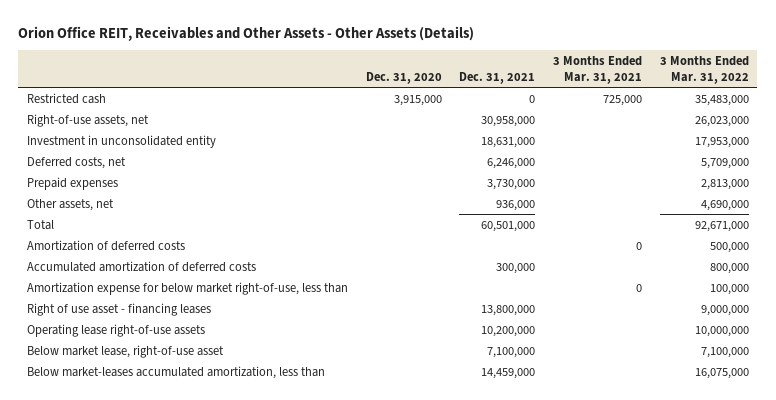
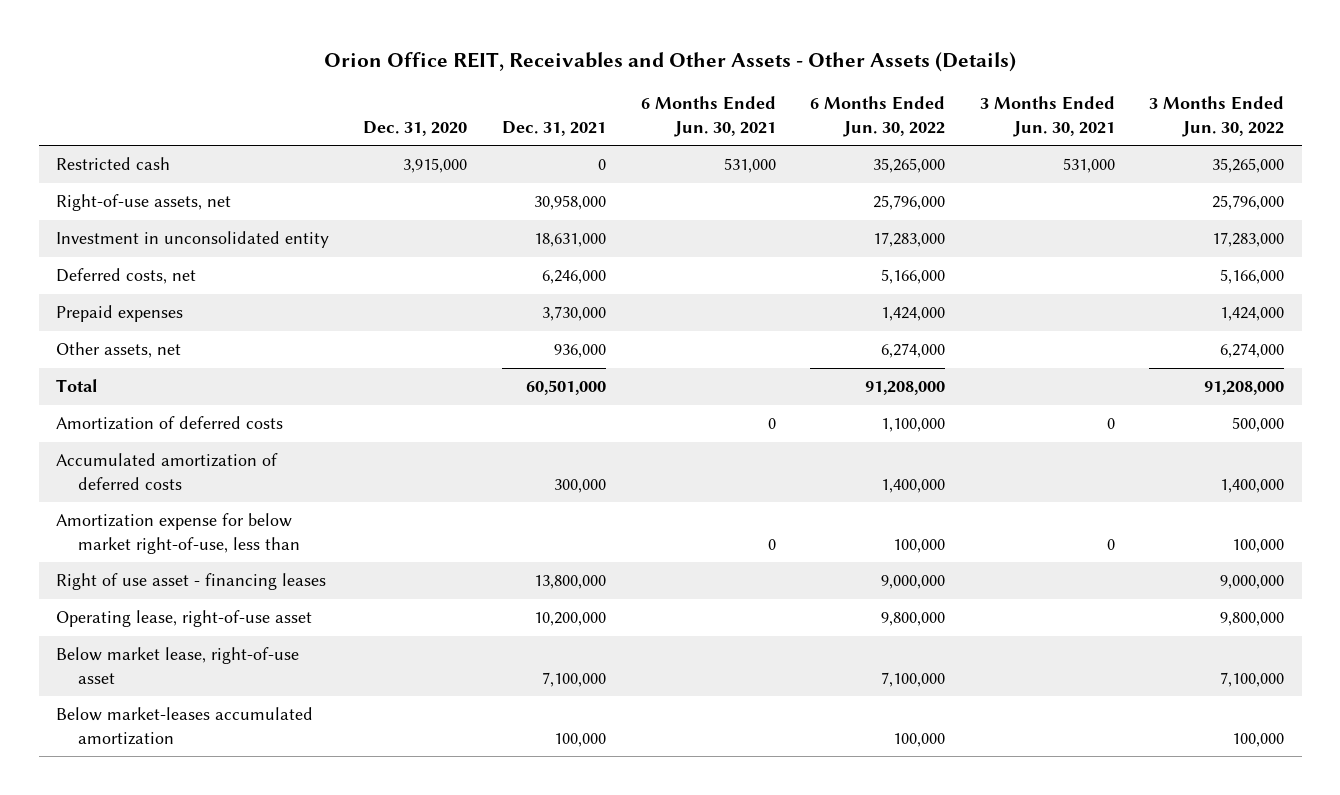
- | Dec. 31, 2020 | Dec. 31, 2021 | 3 Months Ended Mar. 31, 2021 | 3 Months Ended Mar. 31, 2022
+ | Dec. 31, 2020 | Dec. 31, 2021 | 6 Months Ended Jun. 30, 2021 | 6 Months Ended Jun. 30, 2022 | 3 Months Ended Jun. 30, 2021 | 3 Months Ended Jun. 30, 2022
- Operating lease right-of-use assets | | 10,200,000 | | 10,000,000
+ Operating lease, right-of-use asset | | 10,200,000 | | 9,800,000 | | 9,800,000
- Below market-leases accumulated amortization, less than | | 14,459,000 | | 16,075,000
+ Below market-leases accumulated amortization | | 100,000 | | 100,000 | | 100,000

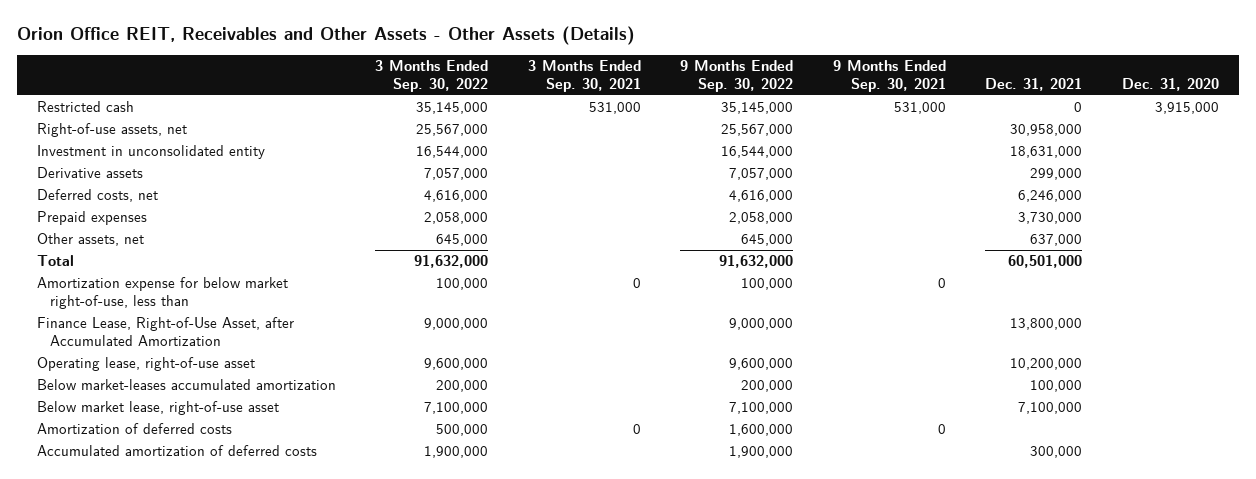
- | Dec. 31, 2020 | Dec. 31, 2021 | 6 Months Ended Jun. 30, 2021 | 6 Months Ended Jun. 30, 2022 | 3 Months Ended Jun. 30, 2021 | 3 Months Ended Jun. 30, 2022
+ | 3 Months Ended Sep. 30, 2022 | 3 Months Ended Sep. 30, 2021 | 9 Months Ended Sep. 30, 2022 | 9 Months Ended Sep. 30, 2021 | Dec. 31, 2021 | Dec. 31, 2020
+ Derivative assets | 7,057,000 | | 7,057,000 | | 299,000 |
- Other assets, net | | 936,000 | | 6,274,000 | | 6,274,000
+ Other assets, net | 645,000 | | 645,000 | | 637,000 |
- Right of use asset - financing leases | | 13,800,000 | | 9,000,000 | | 9,000,000
+ Finance Lease, Right-of-Use Asset, after Accumulated Amortization | 9,000,000 | | 9,000,000 | | 13,800,000 |
moved down: Below market lease, right-of-use asset | 7,100,000 | | 7,100,000 | | 7,100,000 |
moved down: Amortization of deferred costs | 500,000 | 0 | 1,600,000 | 0 | |
moved down: Accumulated amortization of deferred costs | 1,900,000 | | 1,900,000 | | 300,000 |

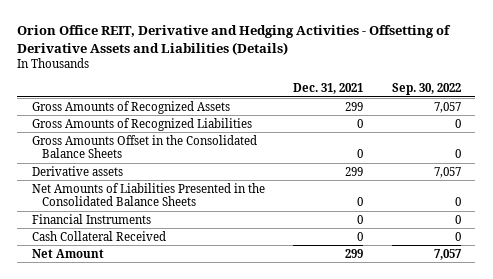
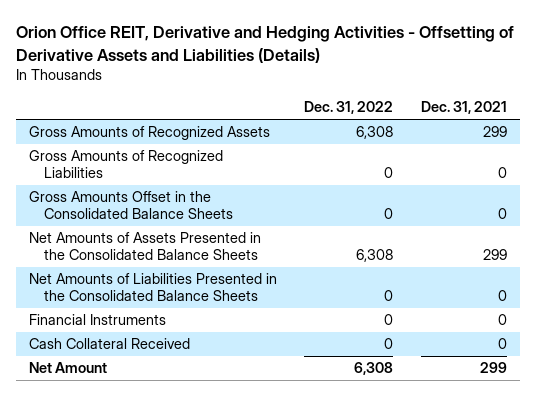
- | Dec. 31, 2021 | Sep. 30, 2022
+ | Dec. 31, 2022 | Dec. 31, 2021
- Derivative assets | 299 | 7,057
+ Net Amounts of Assets Presented in the Consolidated Balance Sheets | 6,308 | 299

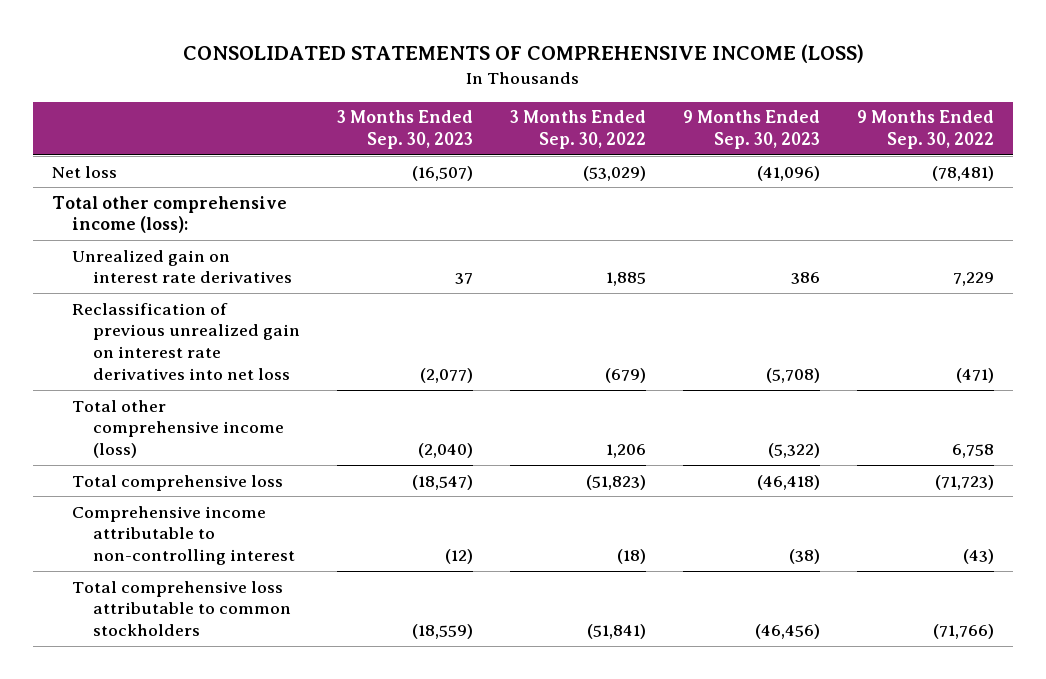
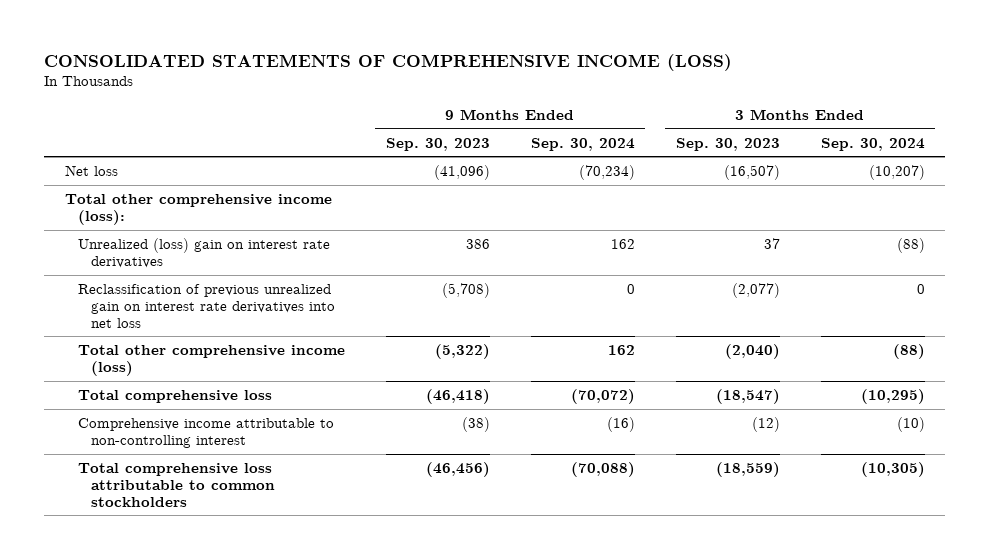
- | 3 Months Ended Sep. 30, 2023 | 3 Months Ended Sep. 30, 2022 | 9 Months Ended Sep. 30, 2023 | 9 Months Ended Sep. 30, 2022
+ | 9 Months Ended Sep. 30, 2023 | 9 Months Ended Sep. 30, 2024 | 3 Months Ended Sep. 30, 2023 | 3 Months Ended Sep. 30, 2024
- Unrealized gain on interest rate derivatives | 37 | 1,885 | 386 | 7,229
+ Unrealized (loss) gain on interest rate derivatives | 386 | 162 | 37 | (88)

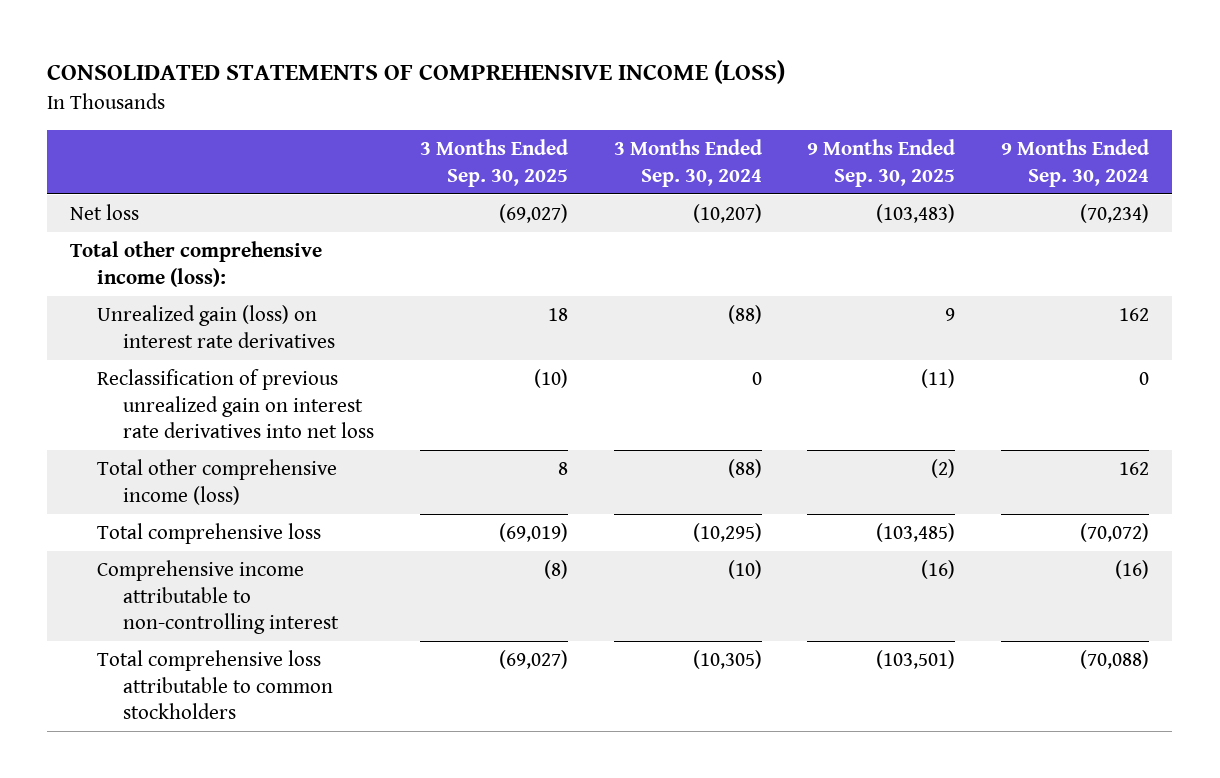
- | 9 Months Ended Sep. 30, 2023 | 9 Months Ended Sep. 30, 2024 | 3 Months Ended Sep. 30, 2023 | 3 Months Ended Sep. 30, 2024
+ | 3 Months Ended Sep. 30, 2025 | 3 Months Ended Sep. 30, 2024 | 9 Months Ended Sep. 30, 2025 | 9 Months Ended Sep. 30, 2024
- Unrealized (loss) gain on interest rate derivatives | 386 | 162 | 37 | (88)
+ Unrealized gain (loss) on interest rate derivatives | 18 | (88) | 9 | 162

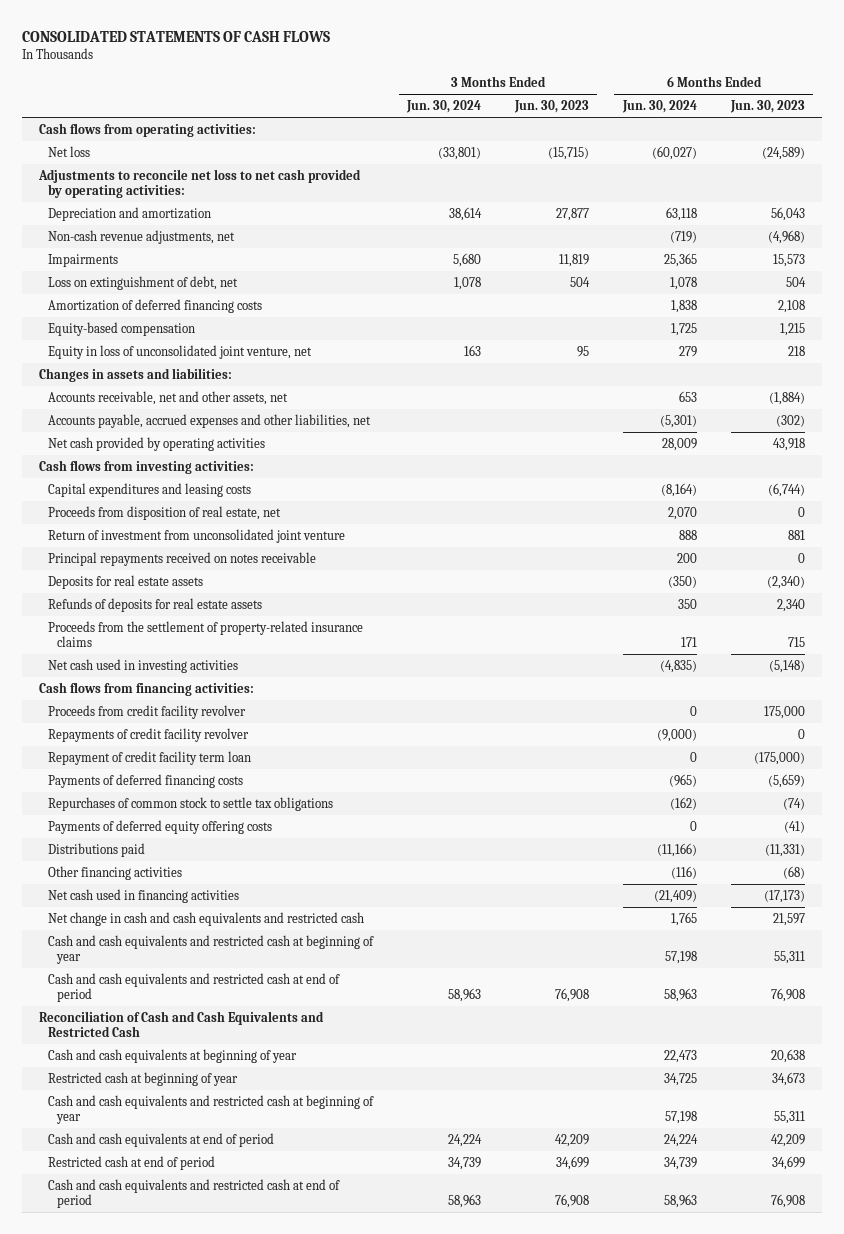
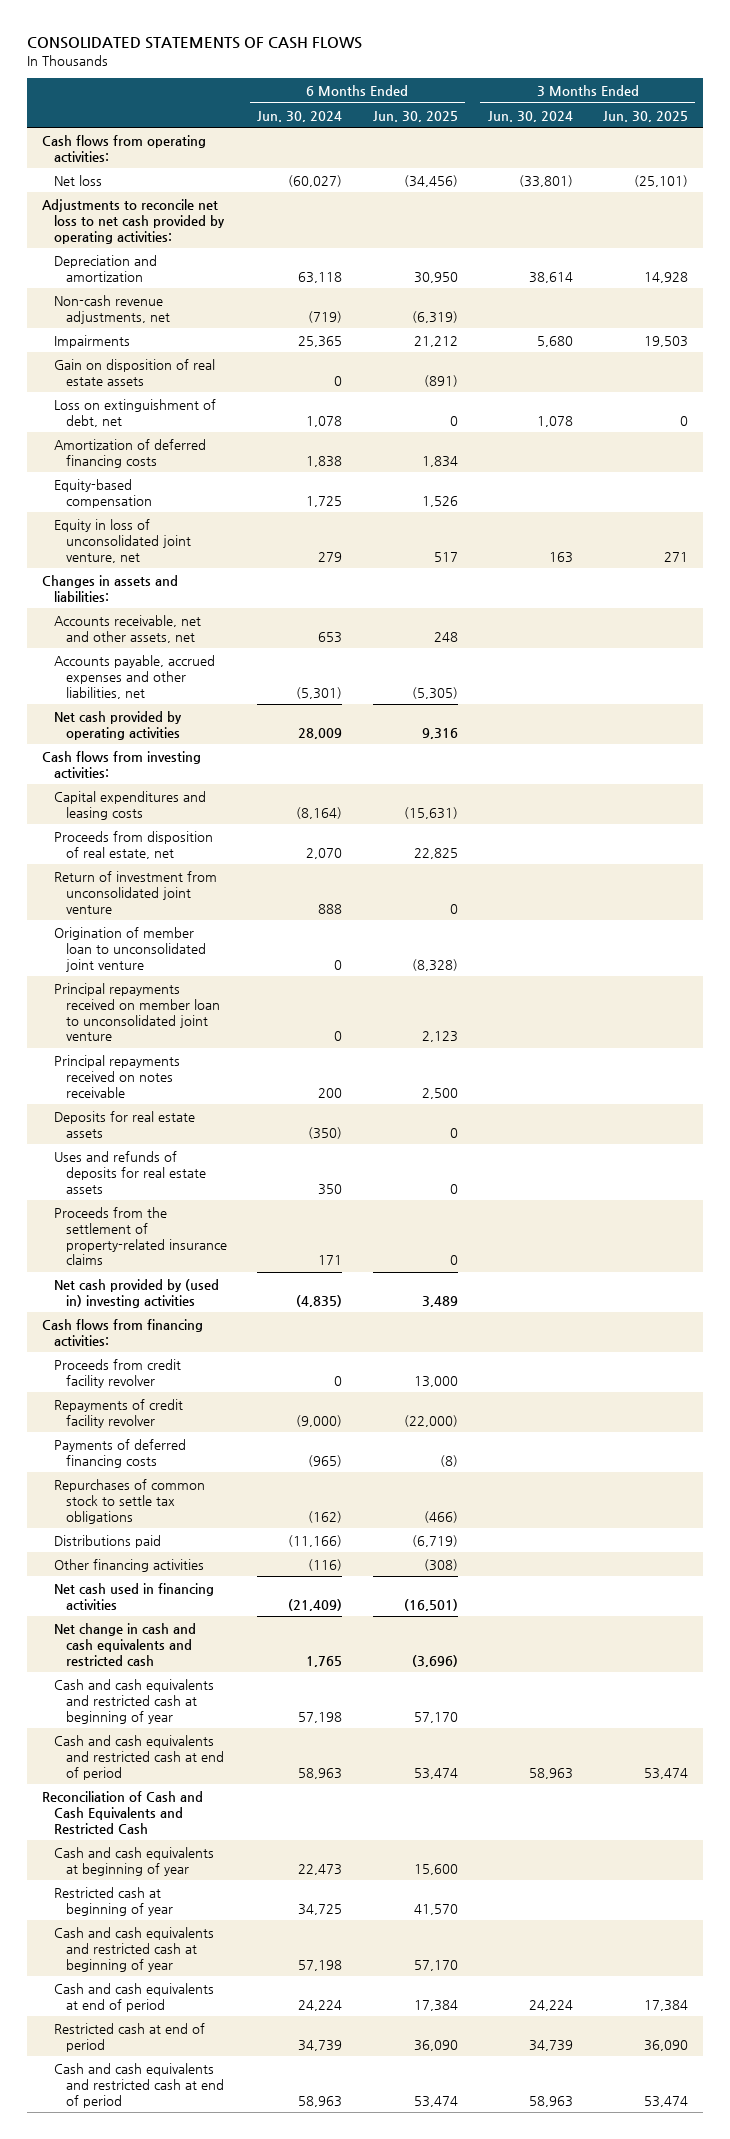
- | 3 Months Ended Jun. 30, 2024 | 3 Months Ended Jun. 30, 2023 | 6 Months Ended Jun. 30, 2024 | 6 Months Ended Jun. 30, 2023
+ | 6 Months Ended Jun. 30, 2024 | 6 Months Ended Jun. 30, 2025 | 3 Months Ended Jun. 30, 2024 | 3 Months Ended Jun. 30, 2025
+ Gain on disposition of real estate assets | 0 | (891) | |
+ Origination of member loan to unconsolidated joint venture | 0 | (8,328) | |
+ Principal repayments received on member loan to unconsolidated joint venture | 0 | 2,123 | |
- Refunds of deposits for real estate assets | | | 350 | 2,340
+ Uses and refunds of deposits for real estate assets | 350 | 0 | |
- Net cash used in investing activities | | | (4,835) | (5,148)
+ Net cash provided by (used in) investing activities | (4,835) | 3,489 | |
- Repayment of credit facility term loan | | | 0 | (175,000)
- Payments of deferred equity offering costs | | | 0 | (41)

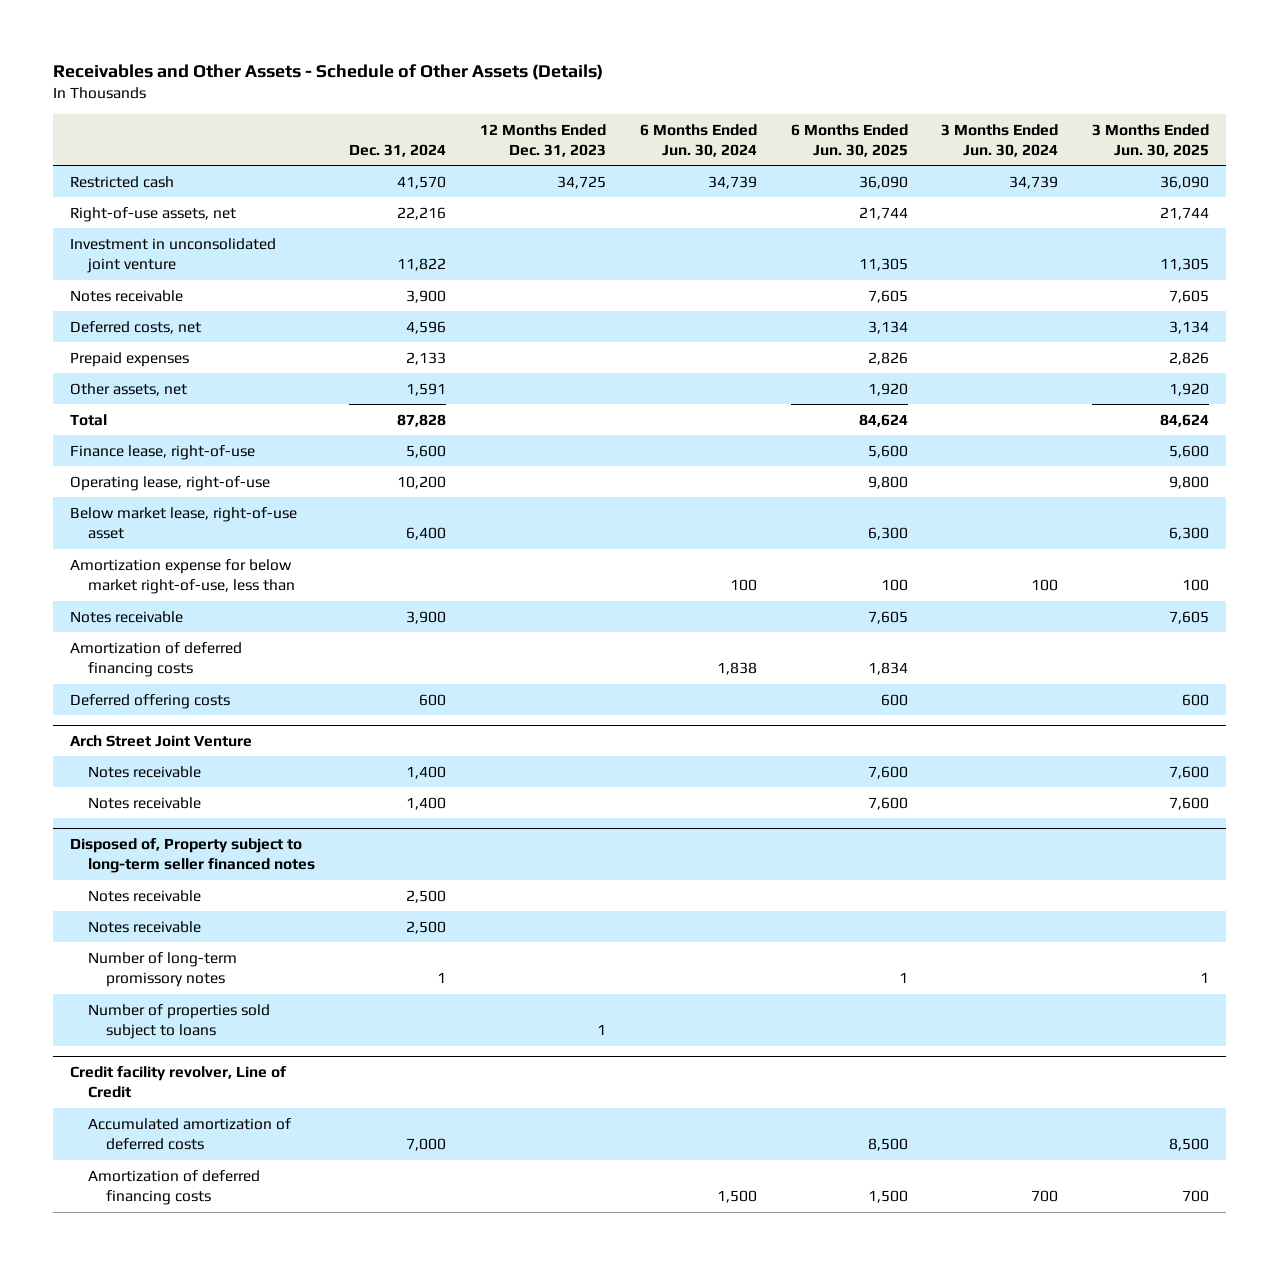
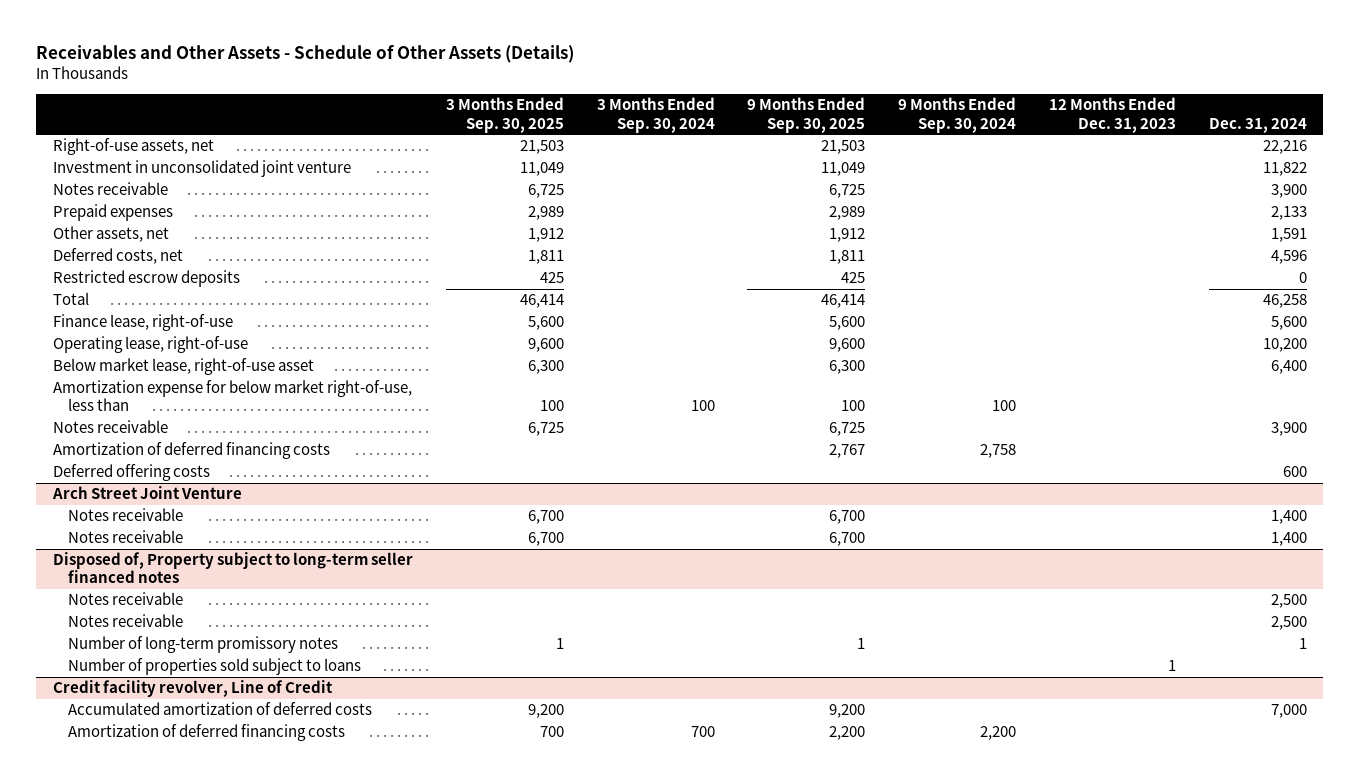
- | Dec. 31, 2024 | 12 Months Ended Dec. 31, 2023 | 6 Months Ended Jun. 30, 2024 | 6 Months Ended Jun. 30, 2025 | 3 Months Ended Jun. 30, 2024 | 3 Months Ended Jun. 30, 2025
+ | 3 Months Ended Sep. 30, 2025 | 3 Months Ended Sep. 30, 2024 | 9 Months Ended Sep. 30, 2025 | 9 Months Ended Sep. 30, 2024 | 12 Months Ended Dec. 31, 2023 | Dec. 31, 2024
- Restricted cash | 41,570 | 34,725 | 34,739 | 36,090 | 34,739 | 36,090
- Total | 87,828 | | | 84,624 | | 84,624
moved down: Deferred costs, net | 1,811 | | 1,811 | | | 4,596
+ Restricted escrow deposits | 425 | | 425 | | | 0
+ Total | 46,414 | | 46,414 | | | 46,258

